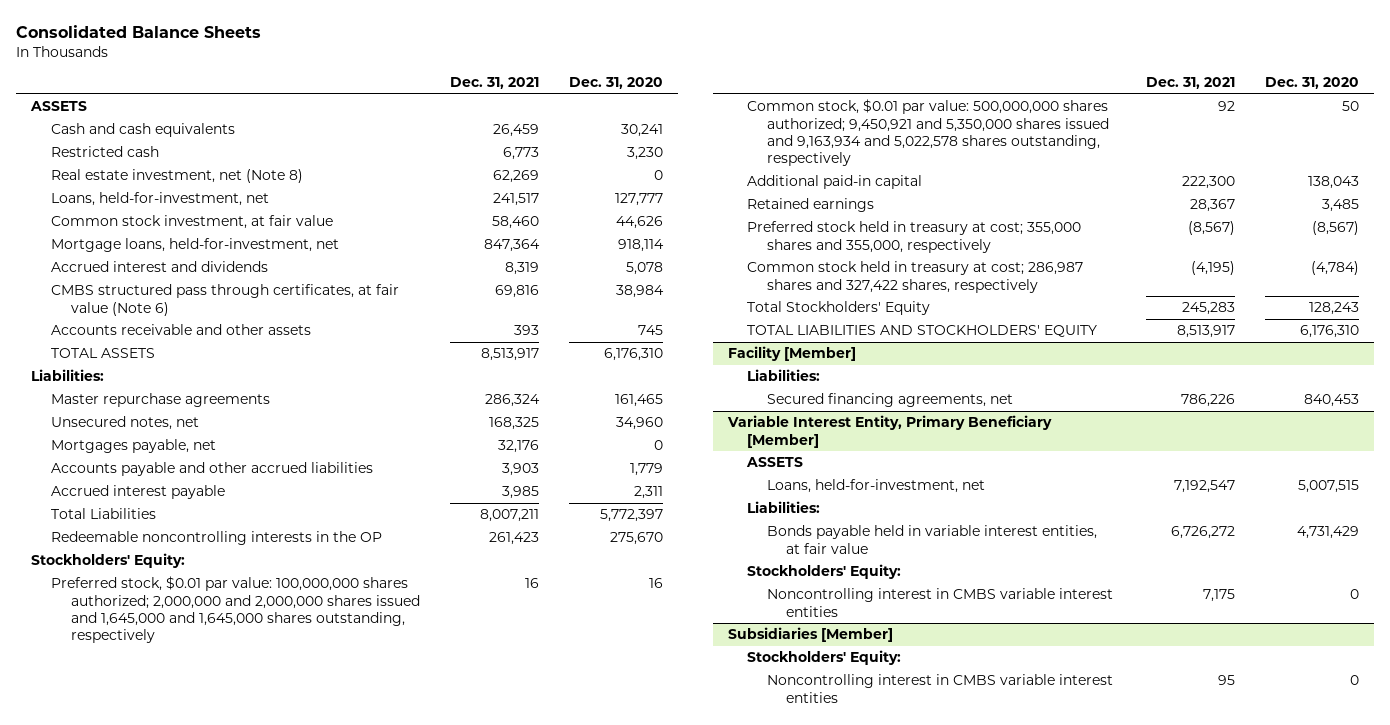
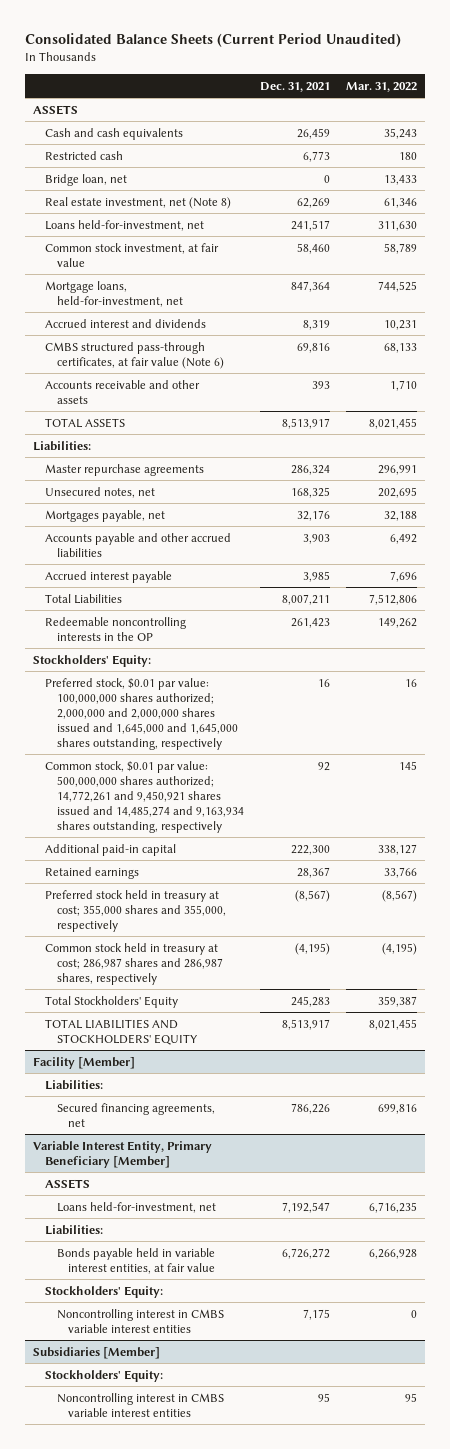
- Consolidated Balance Sheets
+ Consolidated Balance Sheets (Current Period Unaudited)
- | Dec. 31, 2021 | Dec. 31, 2020
+ | Dec. 31, 2021 | Mar. 31, 2022
+ Bridge loan, net | 0 | 13,433
- Loans, held-for-investment, net | 241,517 | 127,777
+ Loans held-for-investment, net | 241,517 | 311,630
- CMBS structured pass through certificates, at fair value (Note 6) | 69,816 | 38,984
+ CMBS structured pass-through certificates, at fair value (Note 6) | 69,816 | 68,133
- Common stock, $0.01 par value: 500,000,000 shares authorized; 9,450,921 and 5,350,000 shares issued and 9,163,934 and 5,022,578 shares outstanding, respectively | 92 | 50
+ Common stock, $0.01 par value: 500,000,000 shares authorized; 14,772,261 and 9,450,921 shares issued and 14,485,274 and 9,163,934 shares outstanding, respectively | 92 | 145
- Common stock held in treasury at cost; 286,987 shares and 327,422 shares, respectively | (4,195) | (4,784)
+ Common stock held in treasury at cost; 286,987 shares and 286,987 shares, respectively | (4,195) | (4,195)
@ Variable Interest Entity, Primary Beneficiary [Member]
- Loans, held-for-investment, net | 7,192,547 | 5,007,515
+ Loans held-for-investment, net | 7,192,547 | 6,716,235

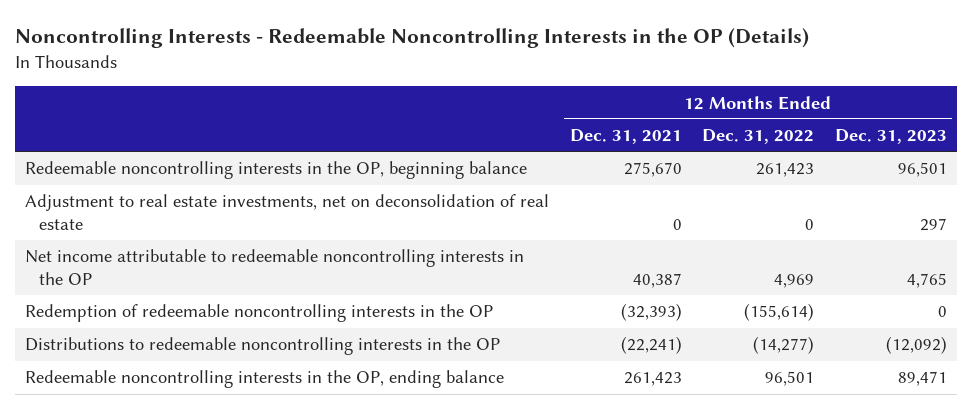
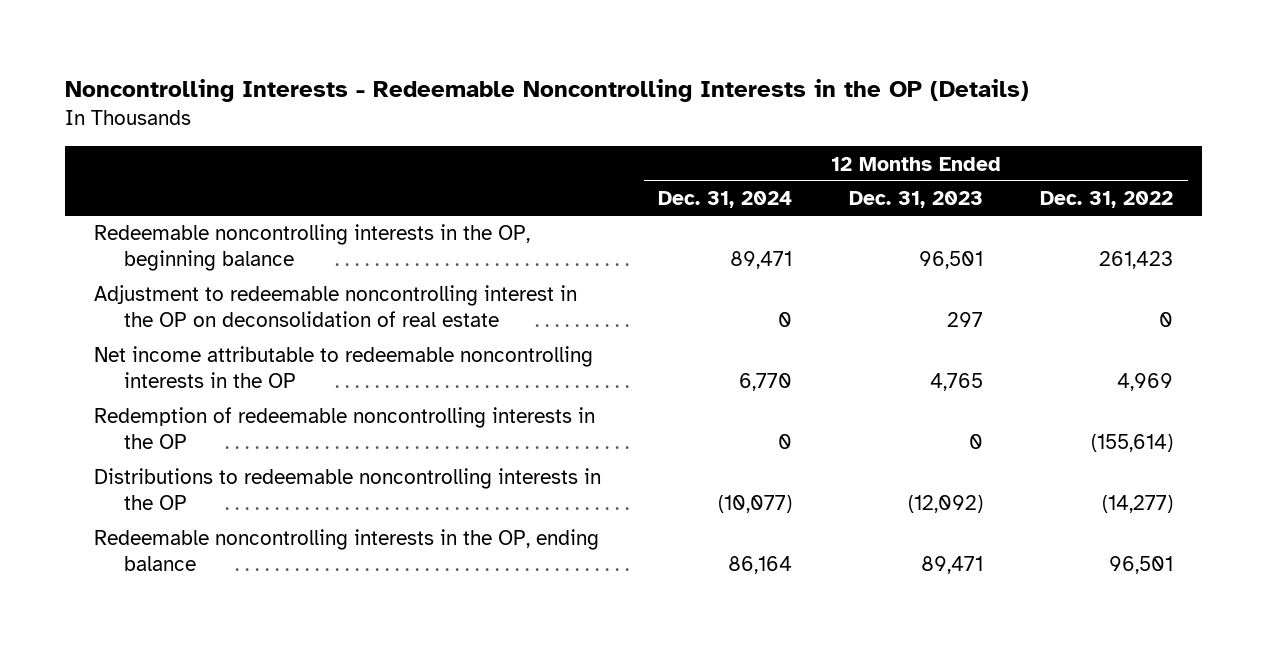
- | 12 Months Ended Dec. 31, 2021 | 12 Months Ended Dec. 31, 2022 | 12 Months Ended Dec. 31, 2023
+ | 12 Months Ended Dec. 31, 2024 | 12 Months Ended Dec. 31, 2023 | 12 Months Ended Dec. 31, 2022
- Adjustment to real estate investments, net on deconsolidation of real estate | 0 | 0 | 297
+ Adjustment to redeemable noncontrolling interest in the OP on deconsolidation of real estate | 0 | 297 | 0

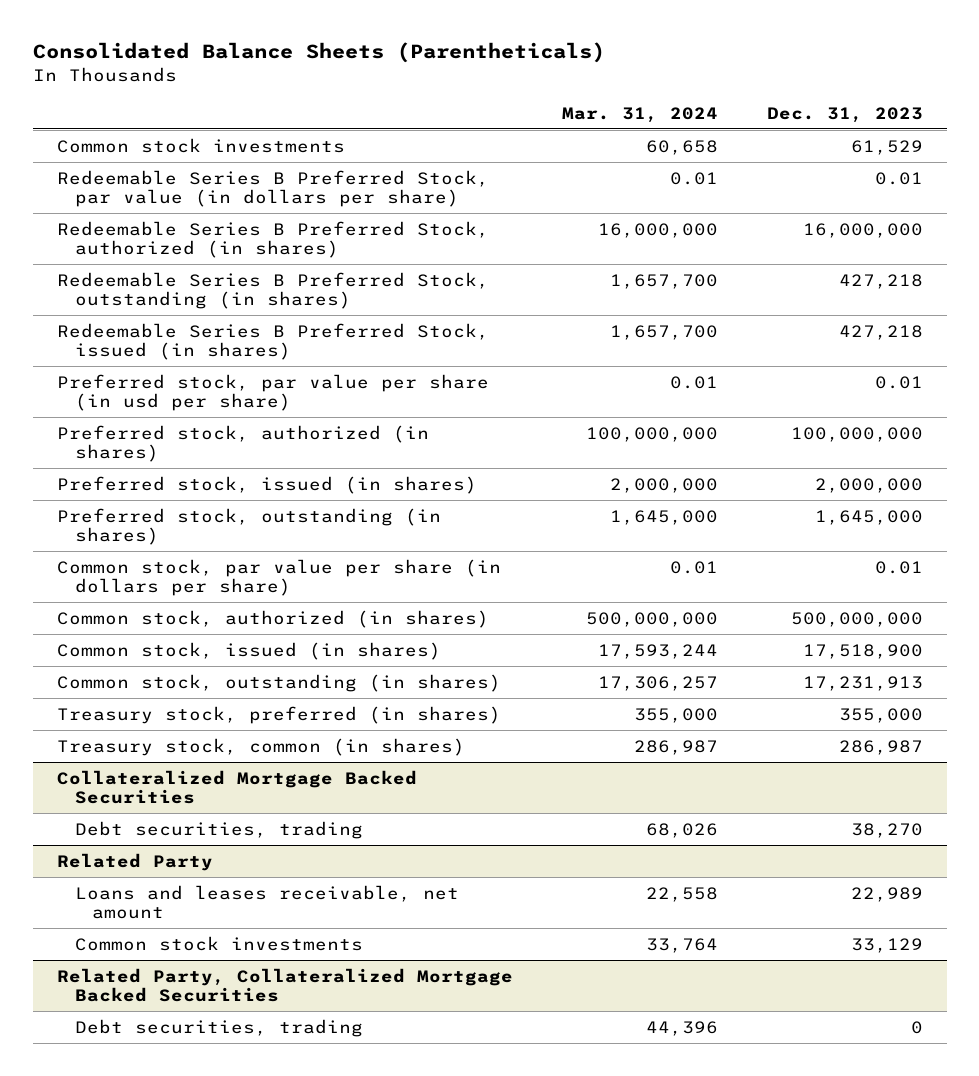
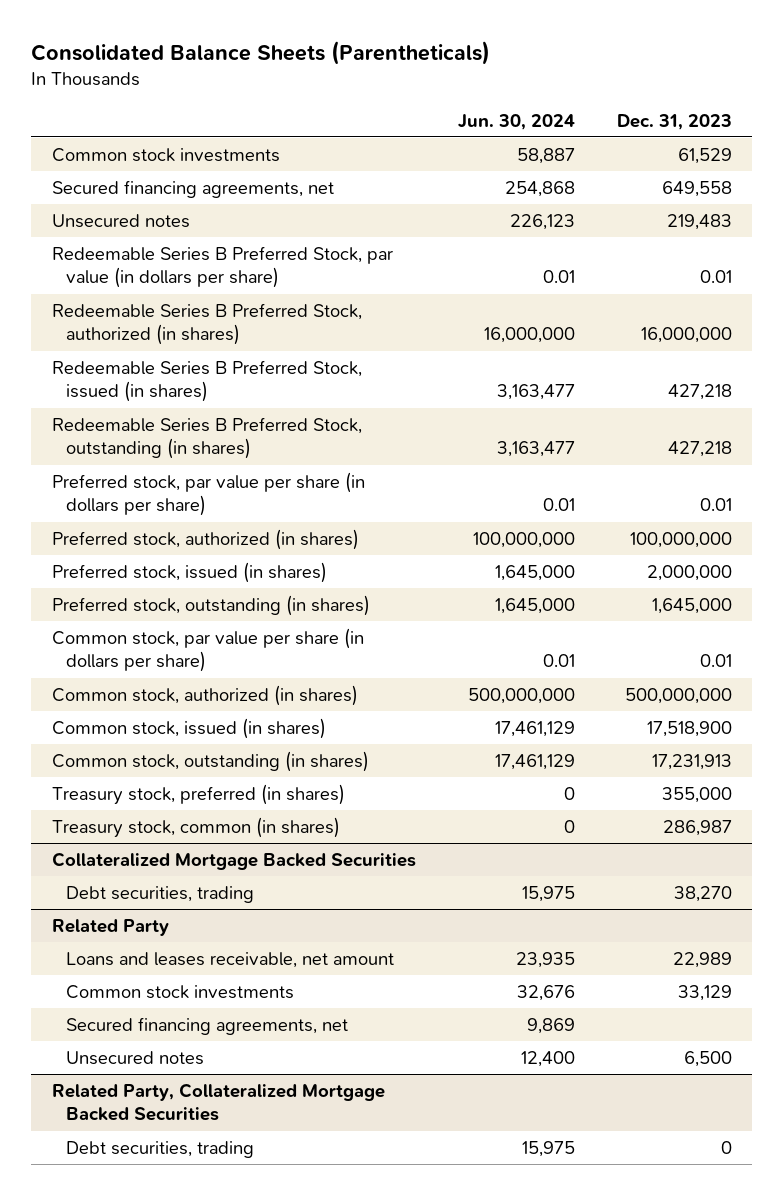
- | Mar. 31, 2024 | Dec. 31, 2023
+ | Jun. 30, 2024 | Dec. 31, 2023
+ Secured financing agreements, net | 254,868 | 649,558
+ Unsecured notes | 226,123 | 219,483
- Preferred stock, par value per share (in usd per share) | 0.01 | 0.01
moved down: Redeemable Series B Preferred Stock, outstanding (in shares) | 3,163,477 | 427,218
+ Preferred stock, par value per share (in dollars per share) | 0.01 | 0.01
@ Related Party
+ Secured financing agreements, net | 9,869 |
+ Unsecured notes | 12,400 | 6,500

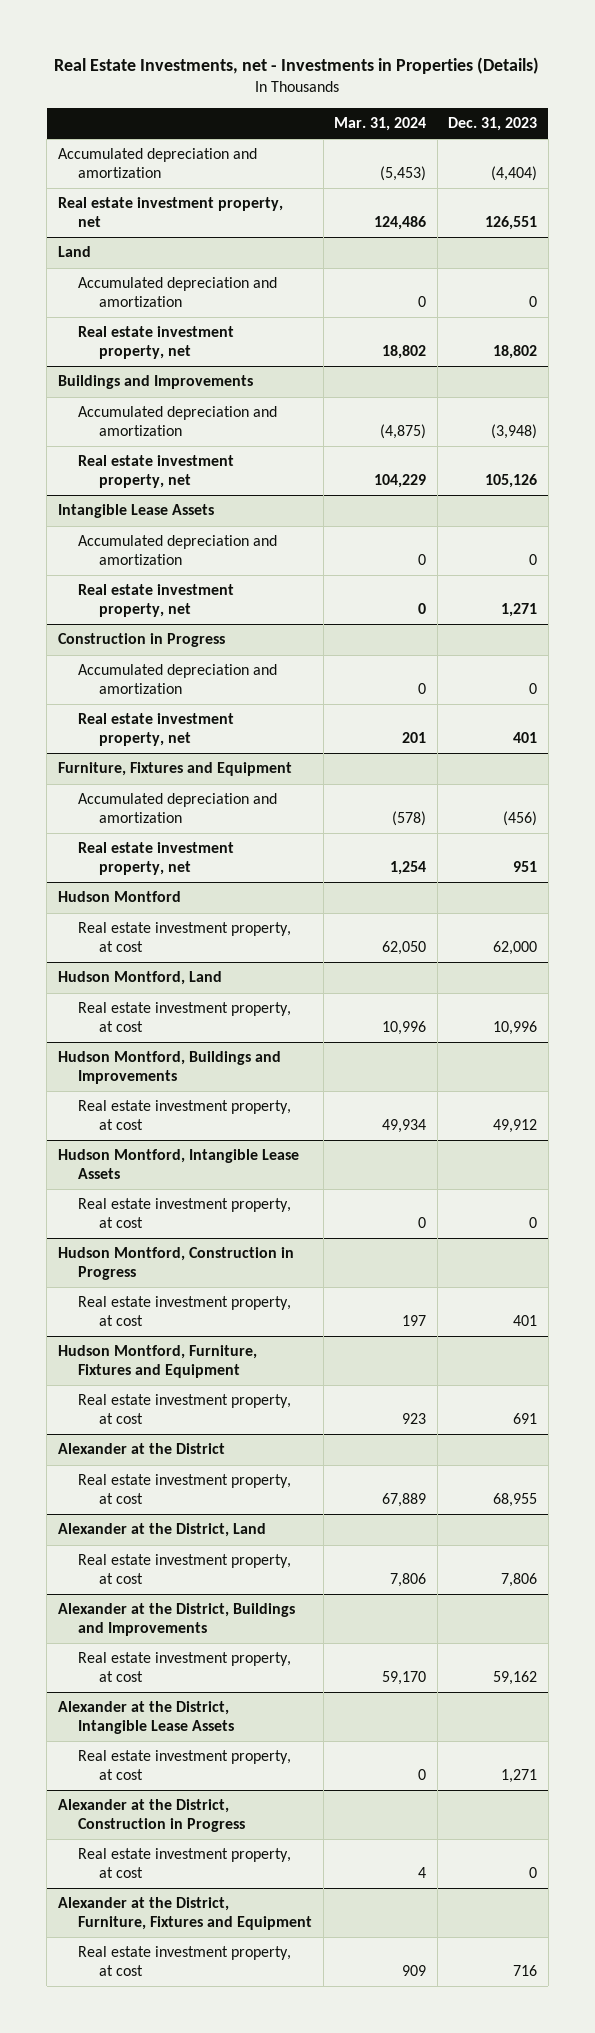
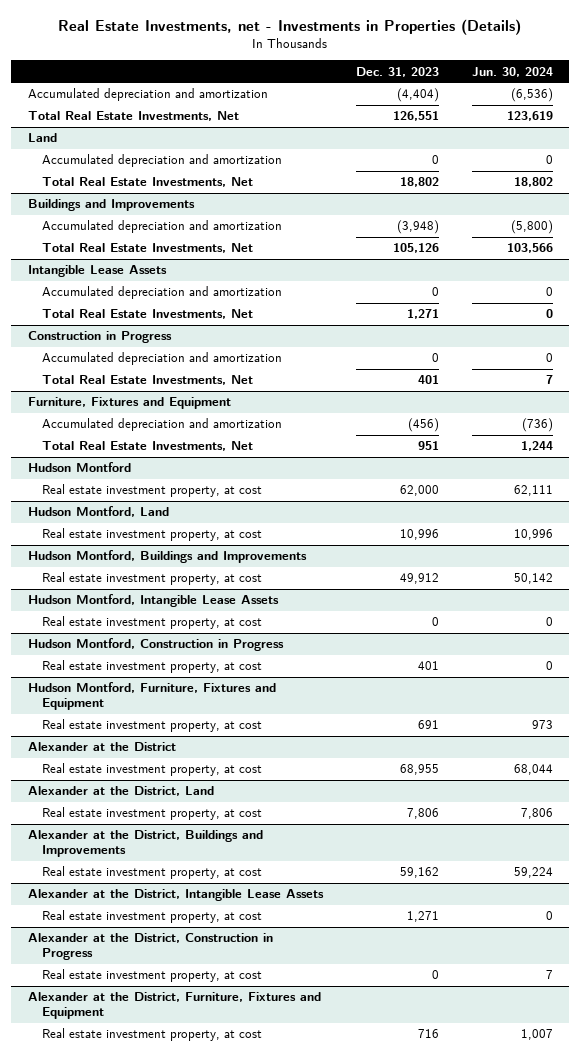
- | Mar. 31, 2024 | Dec. 31, 2023
+ | Dec. 31, 2023 | Jun. 30, 2024
- Real estate investment property, net | 124,486 | 126,551
+ Total Real Estate Investments, Net | 126,551 | 123,619
@ Land
- Real estate investment property, net | 18,802 | 18,802
+ Total Real Estate Investments, Net | 18,802 | 18,802
@ Buildings and Improvements
- Real estate investment property, net | 104,229 | 105,126
+ Total Real Estate Investments, Net | 105,126 | 103,566
@ Intangible Lease Assets
- Real estate investment property, net | 0 | 1,271
+ Total Real Estate Investments, Net | 1,271 | 0
@ Construction in Progress
- Real estate investment property, net | 201 | 401
+ Total Real Estate Investments, Net | 401 | 7
@ Furniture, Fixtures and Equipment
- Real estate investment property, net | 1,254 | 951
+ Total Real Estate Investments, Net | 951 | 1,244

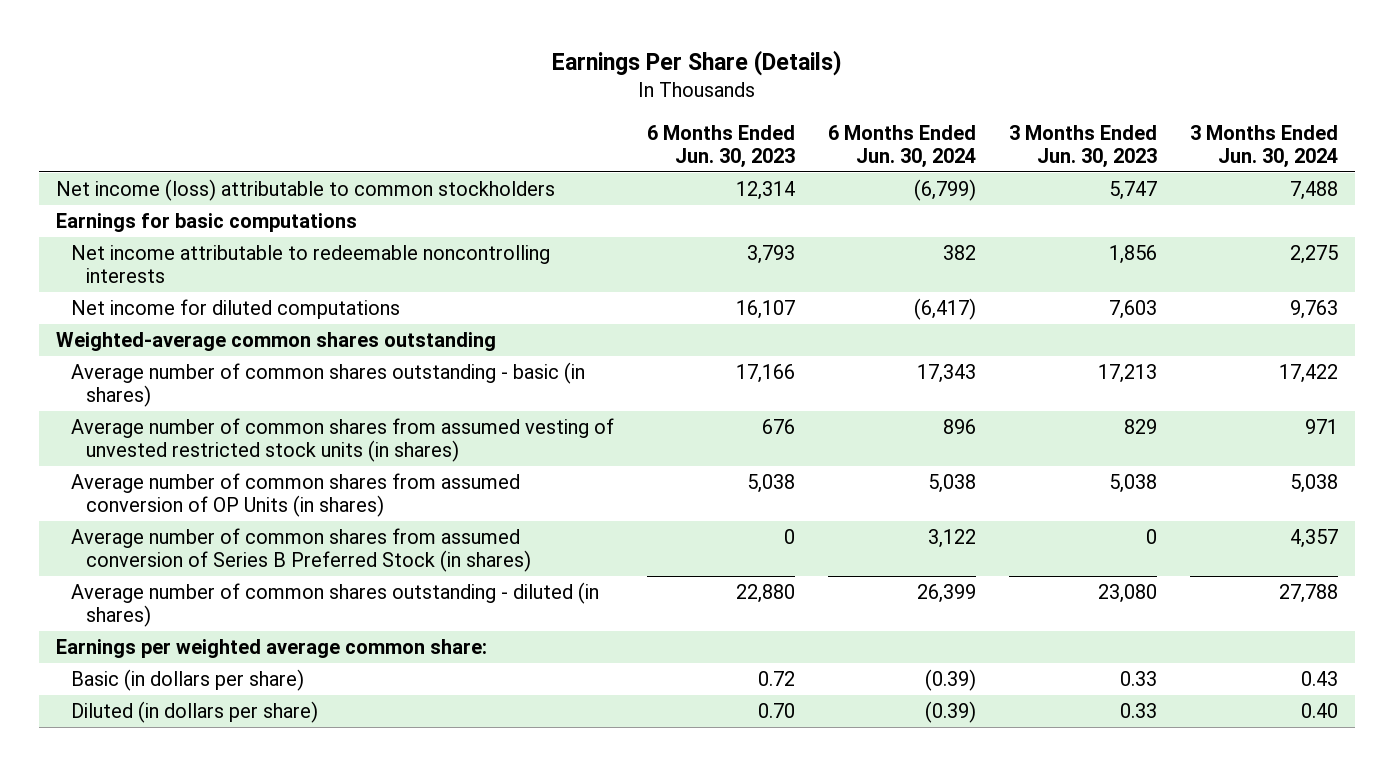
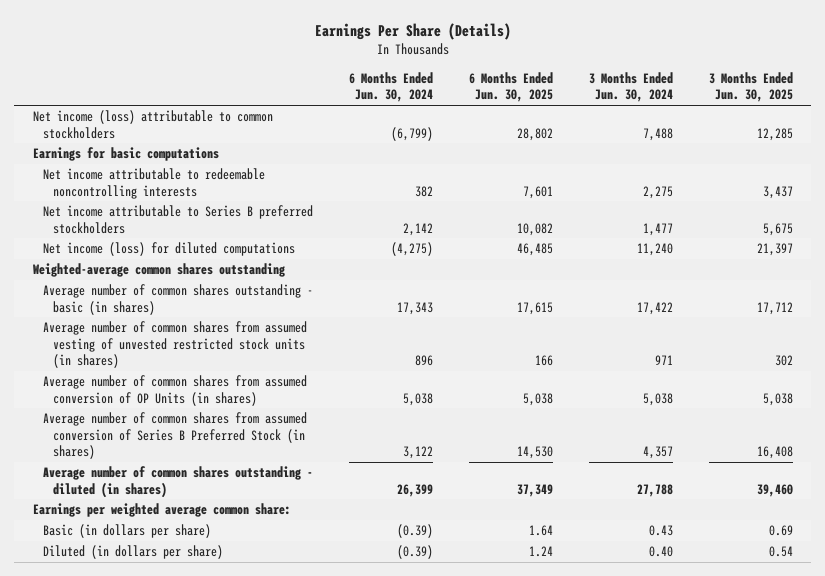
- | 6 Months Ended Jun. 30, 2023 | 6 Months Ended Jun. 30, 2024 | 3 Months Ended Jun. 30, 2023 | 3 Months Ended Jun. 30, 2024
+ | 6 Months Ended Jun. 30, 2024 | 6 Months Ended Jun. 30, 2025 | 3 Months Ended Jun. 30, 2024 | 3 Months Ended Jun. 30, 2025
- Net income for diluted computations | 16,107 | (6,417) | 7,603 | 9,763
+ Net income attributable to Series B preferred stockholders | 2,142 | 10,082 | 1,477 | 5,675
+ Net income (loss) for diluted computations | (4,275) | 46,485 | 11,240 | 21,397

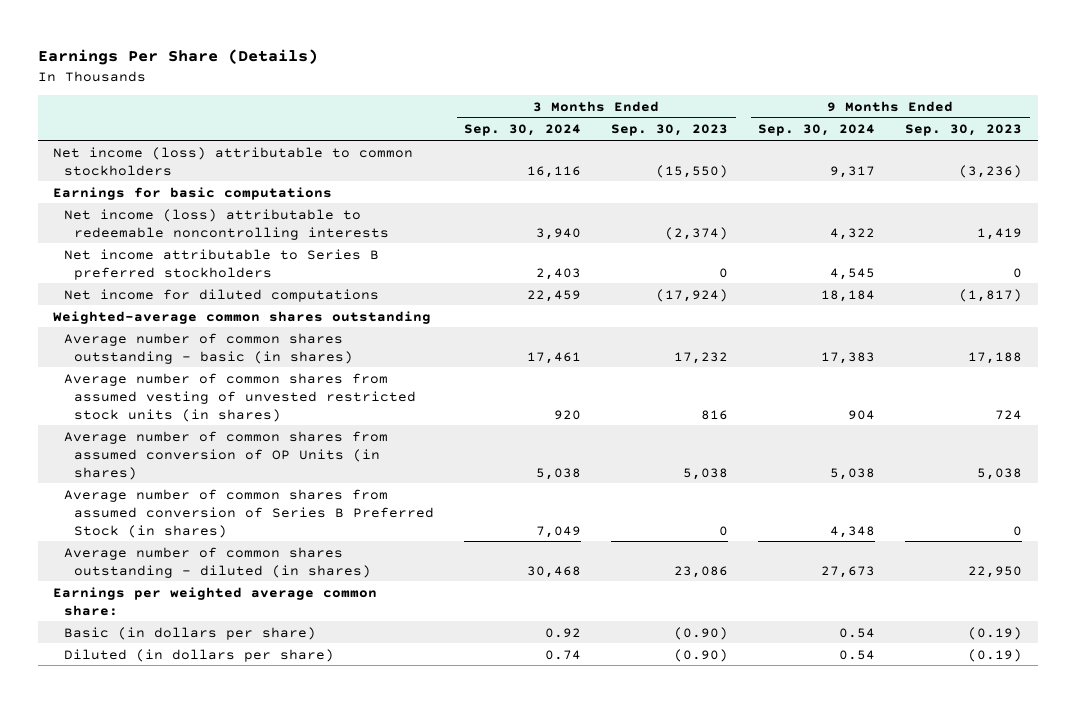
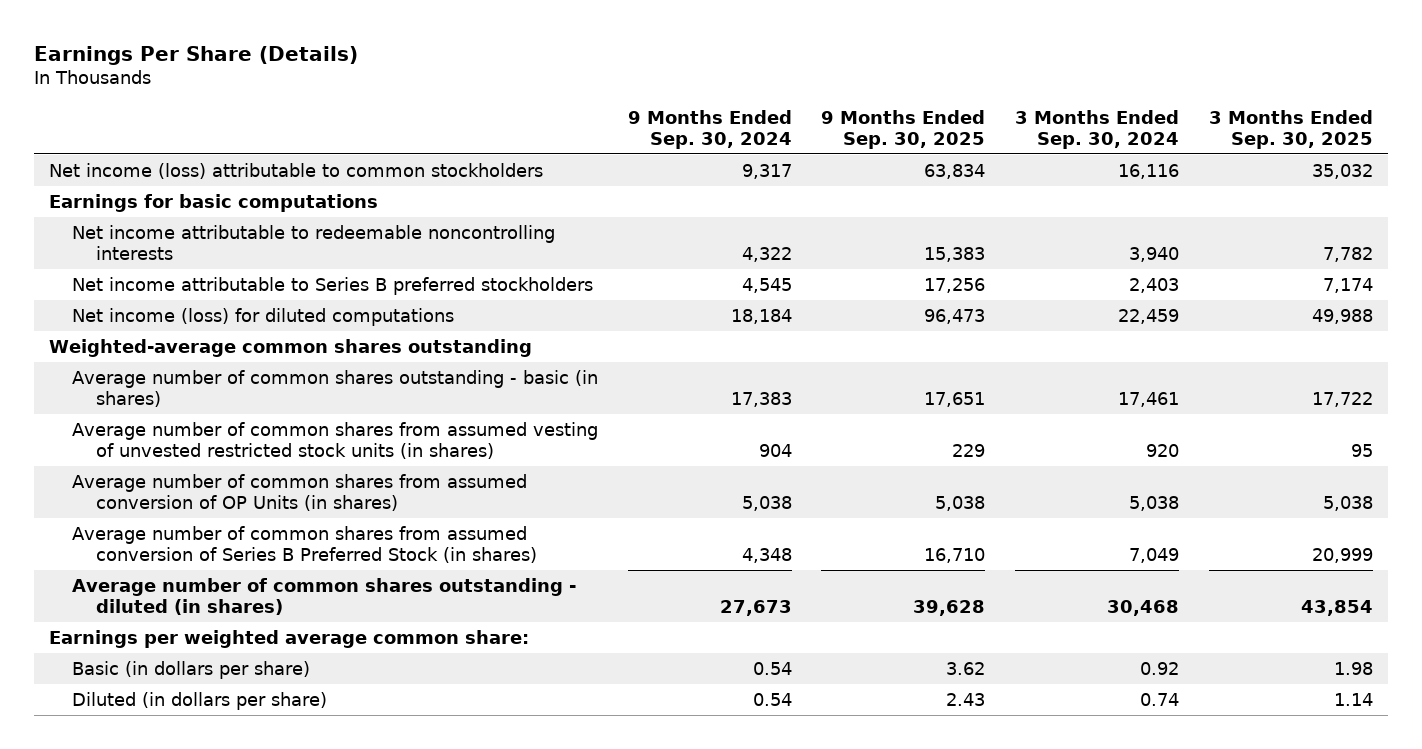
- | 3 Months Ended Sep. 30, 2024 | 3 Months Ended Sep. 30, 2023 | 9 Months Ended Sep. 30, 2024 | 9 Months Ended Sep. 30, 2023
+ | 9 Months Ended Sep. 30, 2024 | 9 Months Ended Sep. 30, 2025 | 3 Months Ended Sep. 30, 2024 | 3 Months Ended Sep. 30, 2025
- Net income (loss) attributable to redeemable noncontrolling interests | 3,940 | (2,374) | 4,322 | 1,419
+ Net income attributable to redeemable noncontrolling interests | 4,322 | 15,383 | 3,940 | 7,782
- Net income for diluted computations | 22,459 | (17,924) | 18,184 | (1,817)
+ Net income (loss) for diluted computations | 18,184 | 96,473 | 22,459 | 49,988

